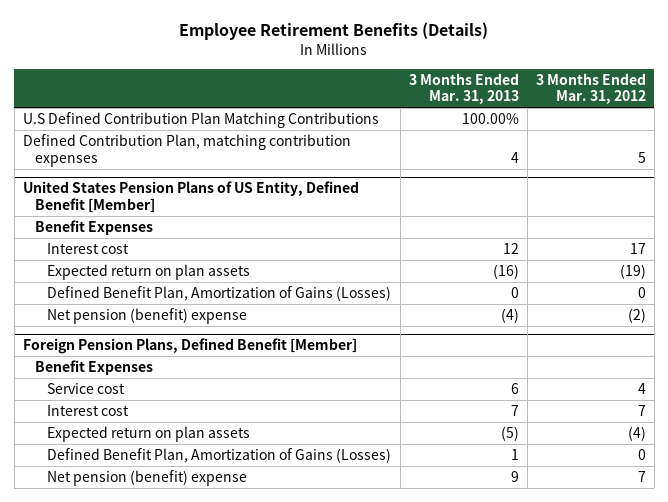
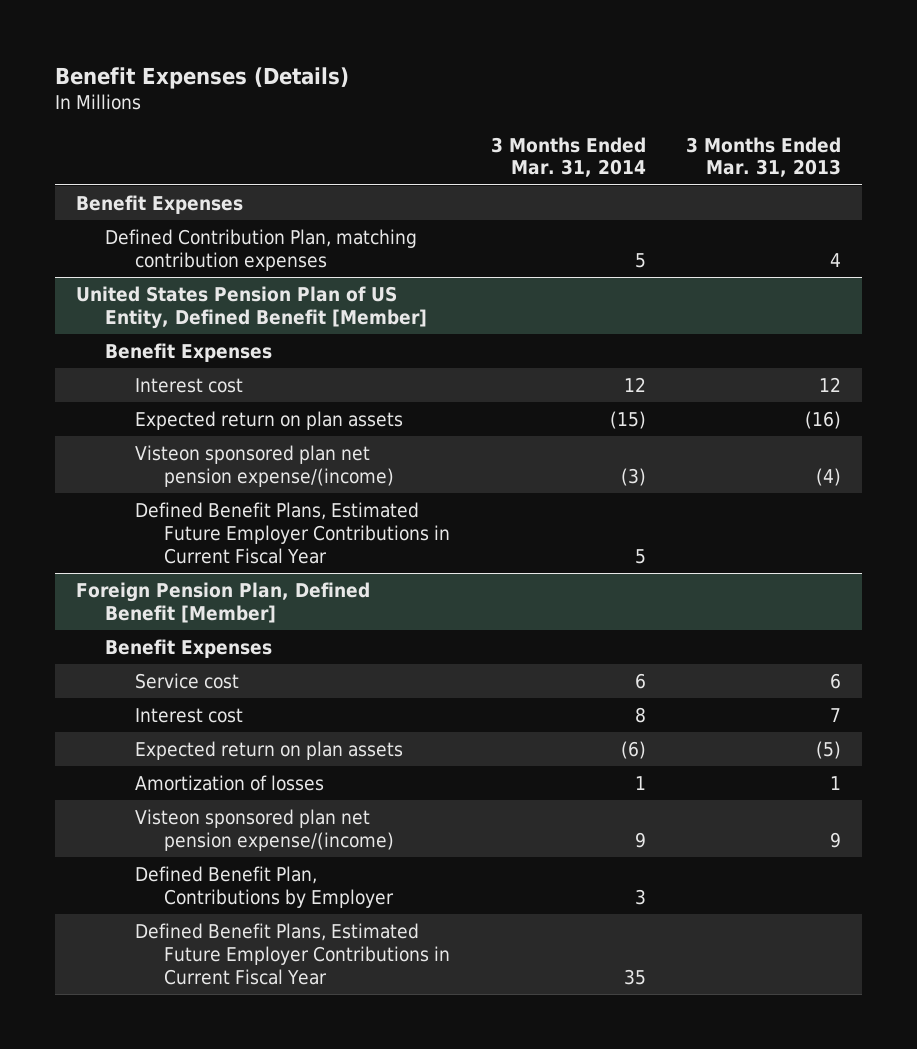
- Employee Retirement Benefits (Details)
+ Benefit Expenses (Details)
- | 3 Months Ended Mar. 31, 2013 | 3 Months Ended Mar. 31, 2012
+ | 3 Months Ended Mar. 31, 2014 | 3 Months Ended Mar. 31, 2013
- U.S Defined Contribution Plan Matching Contributions | 100.00% |
+ Benefit Expenses
- United States Pension Plans of US Entity, Defined Benefit [Member]
+ United States Pension Plan of US Entity, Defined Benefit [Member]
- Defined Benefit Plan, Amortization of Gains (Losses) | 0 | 0
- Net pension (benefit) expense | (4) | (2)
- Foreign Pension Plans, Defined Benefit [Member]
+ Visteon sponsored plan net pension expense/(income) | (3) | (4)
+ Defined Benefit Plans, Estimated Future Employer Contributions in Current Fiscal Year | 5 |
+ Foreign Pension Plan, Defined Benefit [Member]
- Defined Benefit Plan, Amortization of Gains (Losses) | 1 | 0
- Net pension (benefit) expense | 9 | 7
+ Amortization of losses | 1 | 1
+ Visteon sponsored plan net pension expense/(income) | 9 | 9
+ Defined Benefit Plan, Contributions by Employer | 3 |
+ Defined Benefit Plans, Estimated Future Employer Contributions in Current Fiscal Year | 35 |

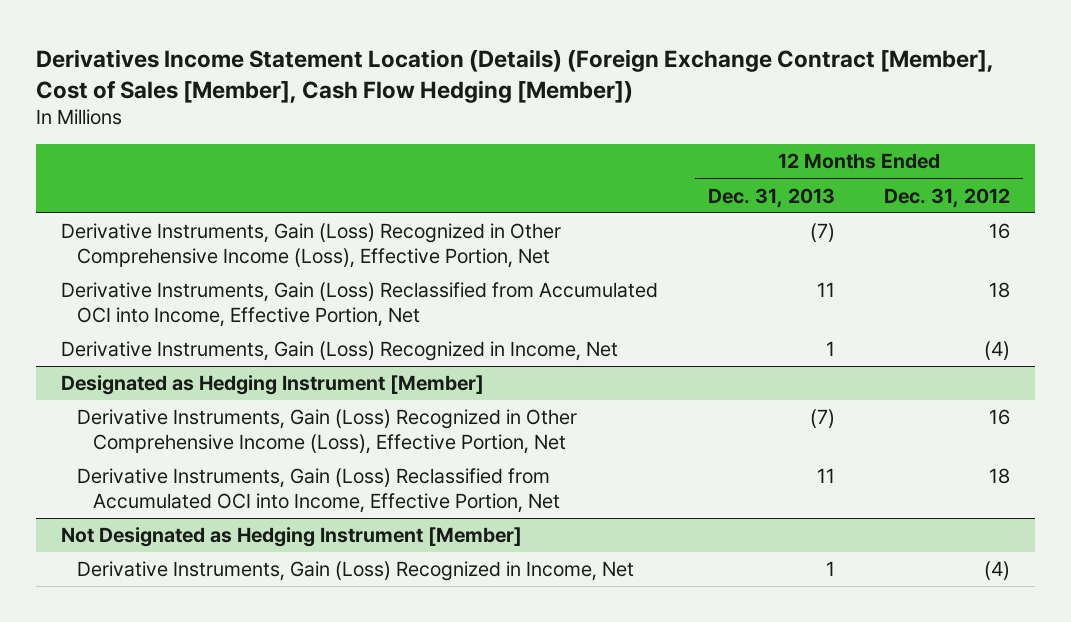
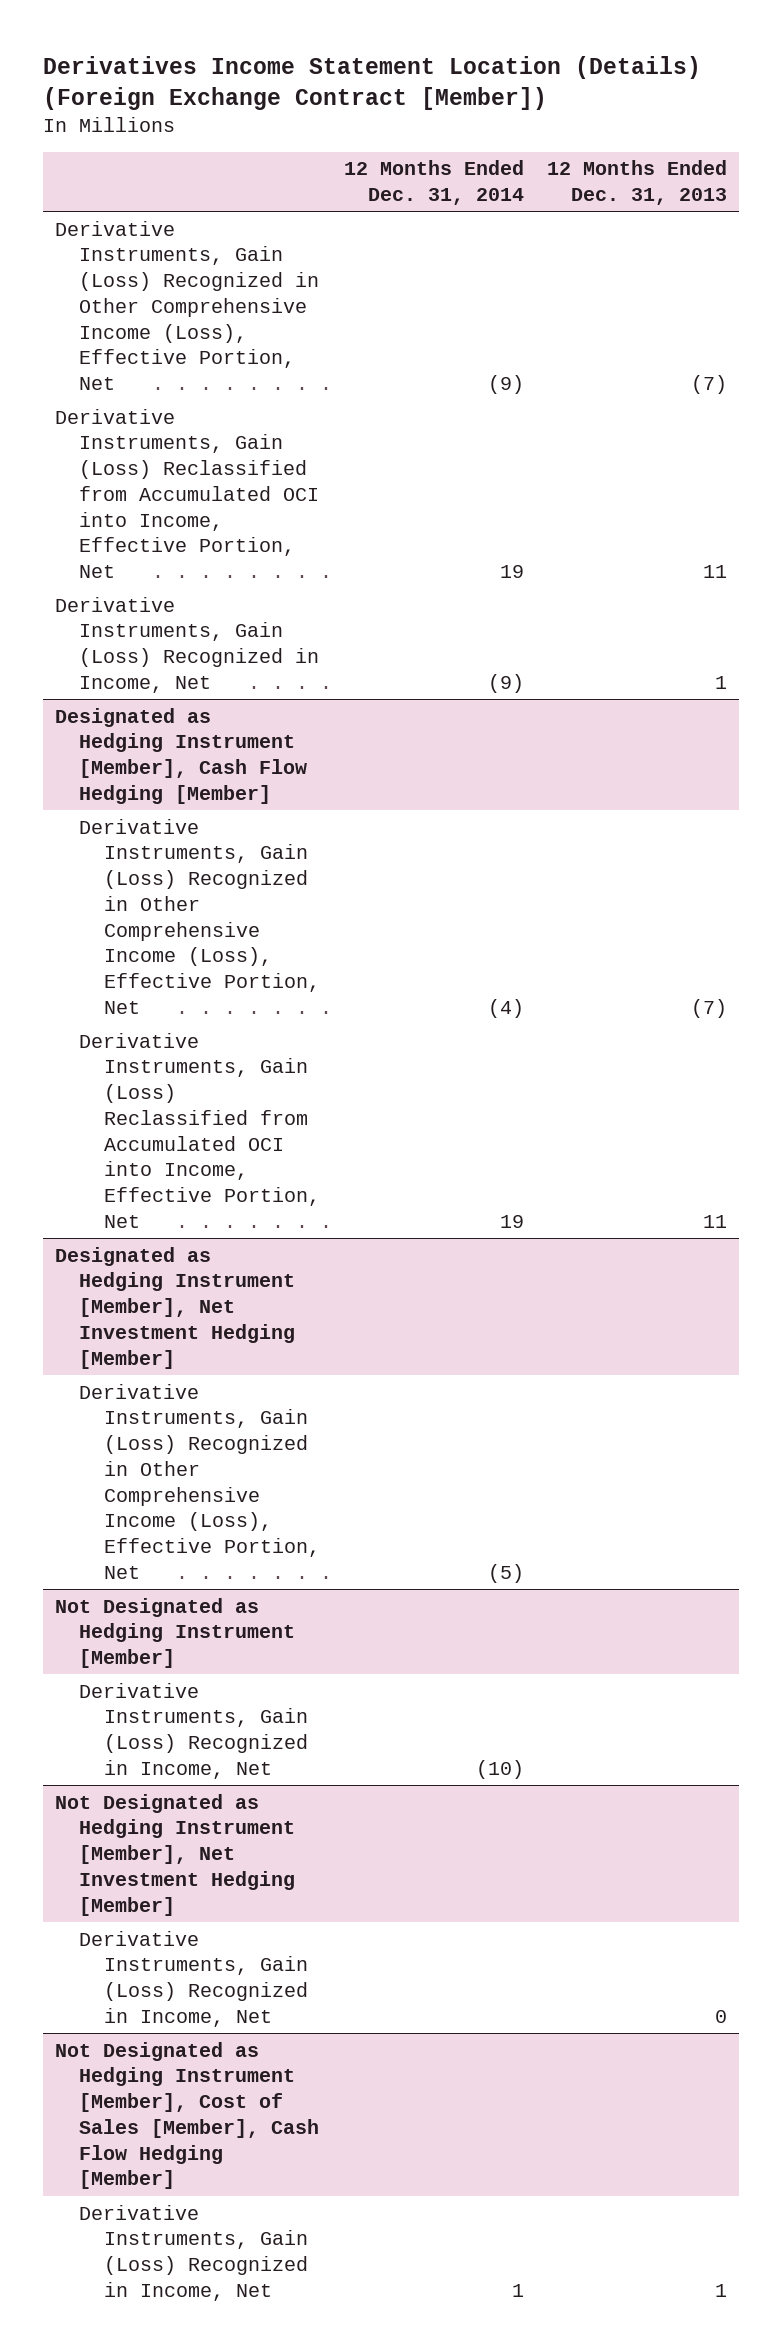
- Derivatives Income Statement Location (Details) (Foreign Exchange Contract [Member], Cost of Sales [Member], Cash Flow Hedging [Member])
+ Derivatives Income Statement Location (Details) (Foreign Exchange Contract [Member])
- | 12 Months Ended Dec. 31, 2013 | 12 Months Ended Dec. 31, 2012
+ | 12 Months Ended Dec. 31, 2014 | 12 Months Ended Dec. 31, 2013
- Designated as Hedging Instrument [Member]
+ Designated as Hedging Instrument [Member], Cash Flow Hedging [Member]
+ Designated as Hedging Instrument [Member], Net Investment Hedging [Member]
+ Derivative Instruments, Gain (Loss) Recognized in Other Comprehensive Income (Loss), Effective Portion, Net | (5) |
@ Not Designated as Hedging Instrument [Member]
+ Derivative Instruments, Gain (Loss) Recognized in Income, Net | (10) |
+ Not Designated as Hedging Instrument [Member], Net Investment Hedging [Member]
+ Derivative Instruments, Gain (Loss) Recognized in Income, Net | | 0
+ Not Designated as Hedging Instrument [Member], Cost of Sales [Member], Cash Flow Hedging [Member]

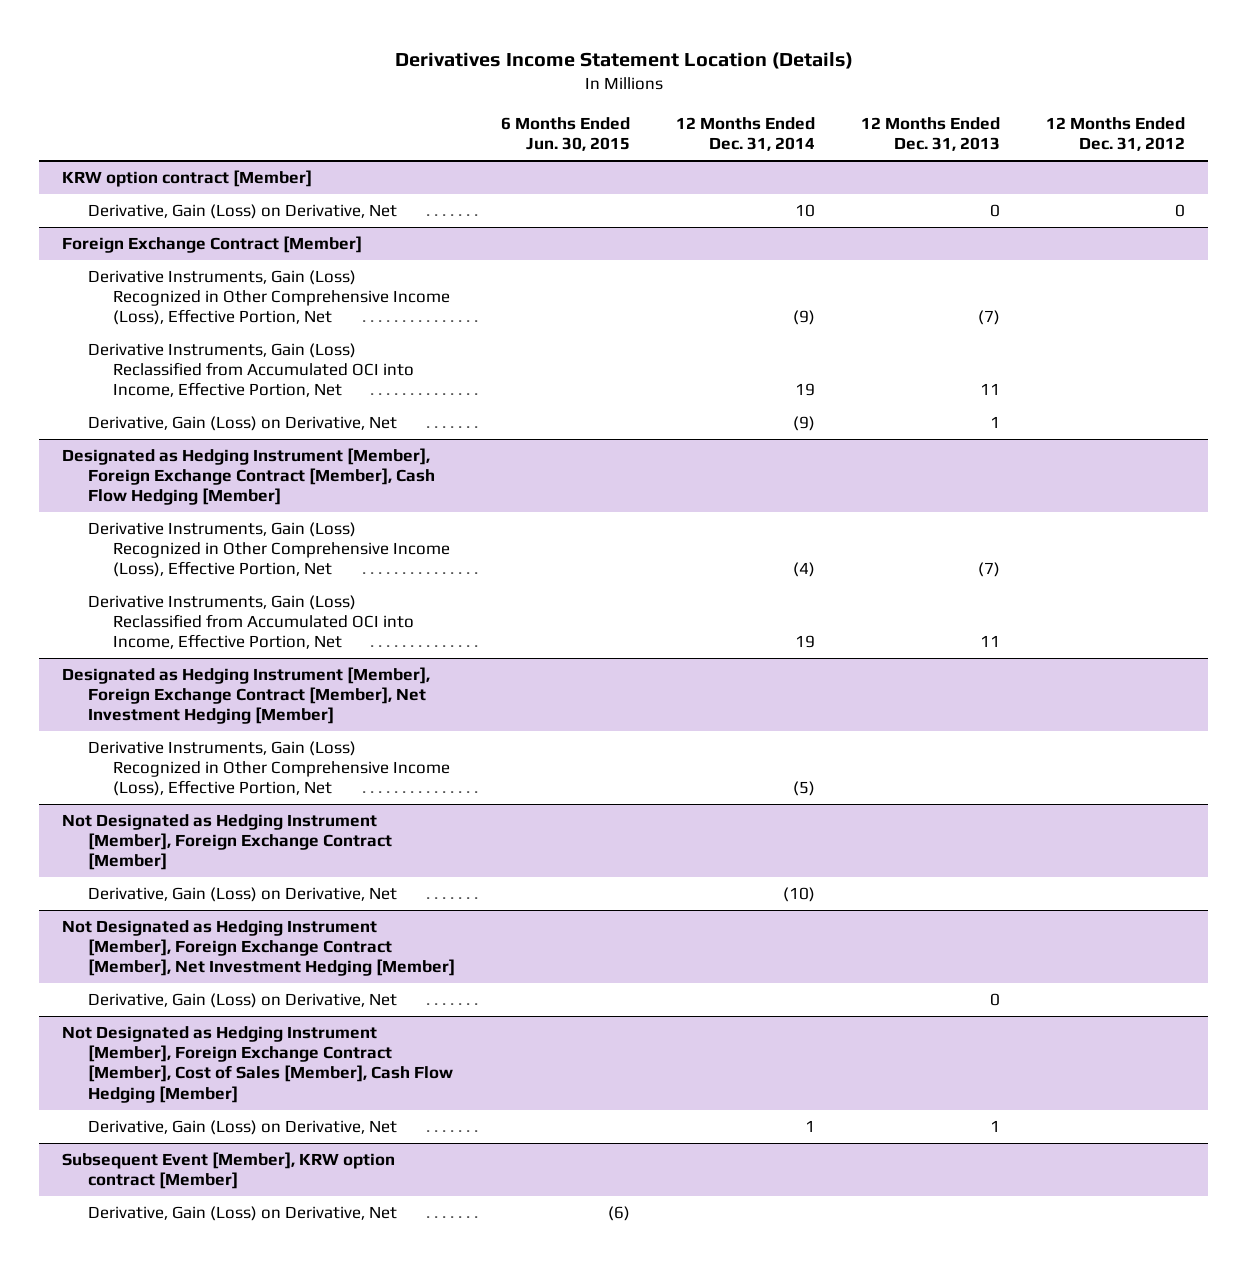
- Derivatives Income Statement Location (Details) (Foreign Exchange Contract [Member])
+ Derivatives Income Statement Location (Details)
- | 12 Months Ended Dec. 31, 2014 | 12 Months Ended Dec. 31, 2013
+ | 6 Months Ended Jun. 30, 2015 | 12 Months Ended Dec. 31, 2014 | 12 Months Ended Dec. 31, 2013 | 12 Months Ended Dec. 31, 2012
+ KRW option contract [Member]
+ Derivative, Gain (Loss) on Derivative, Net | | 10 | 0 | 0
+ Foreign Exchange Contract [Member]
- Derivative Instruments, Gain (Loss) Recognized in Income, Net | (9) | 1
- Designated as Hedging Instrument [Member], Cash Flow Hedging [Member]
+ Derivative, Gain (Loss) on Derivative, Net | | (9) | 1 |
+ Designated as Hedging Instrument [Member], Foreign Exchange Contract [Member], Cash Flow Hedging [Member]
- Designated as Hedging Instrument [Member], Net Investment Hedging [Member]
+ Designated as Hedging Instrument [Member], Foreign Exchange Contract [Member], Net Investment Hedging [Member]
- Not Designated as Hedging Instrument [Member]
- Derivative Instruments, Gain (Loss) Recognized in Income, Net | (10) |
- Not Designated as Hedging Instrument [Member], Net Investment Hedging [Member]
- Derivative Instruments, Gain (Loss) Recognized in Income, Net | | 0
- Not Designated as Hedging Instrument [Member], Cost of Sales [Member], Cash Flow Hedging [Member]
- Derivative Instruments, Gain (Loss) Recognized in Income, Net | 1 | 1
+ Not Designated as Hedging Instrument [Member], Foreign Exchange Contract [Member]
+ Derivative, Gain (Loss) on Derivative, Net | | (10) | |
+ Not Designated as Hedging Instrument [Member], Foreign Exchange Contract [Member], Net Investment Hedging [Member]
+ Derivative, Gain (Loss) on Derivative, Net | | | 0 |
+ Not Designated as Hedging Instrument [Member], Foreign Exchange Contract [Member], Cost of Sales [Member], Cash Flow Hedging [Member]
+ Derivative, Gain (Loss) on Derivative, Net | | 1 | 1 |
+ Subsequent Event [Member], KRW option contract [Member]
+ Derivative, Gain (Loss) on Derivative, Net | (6) | | |

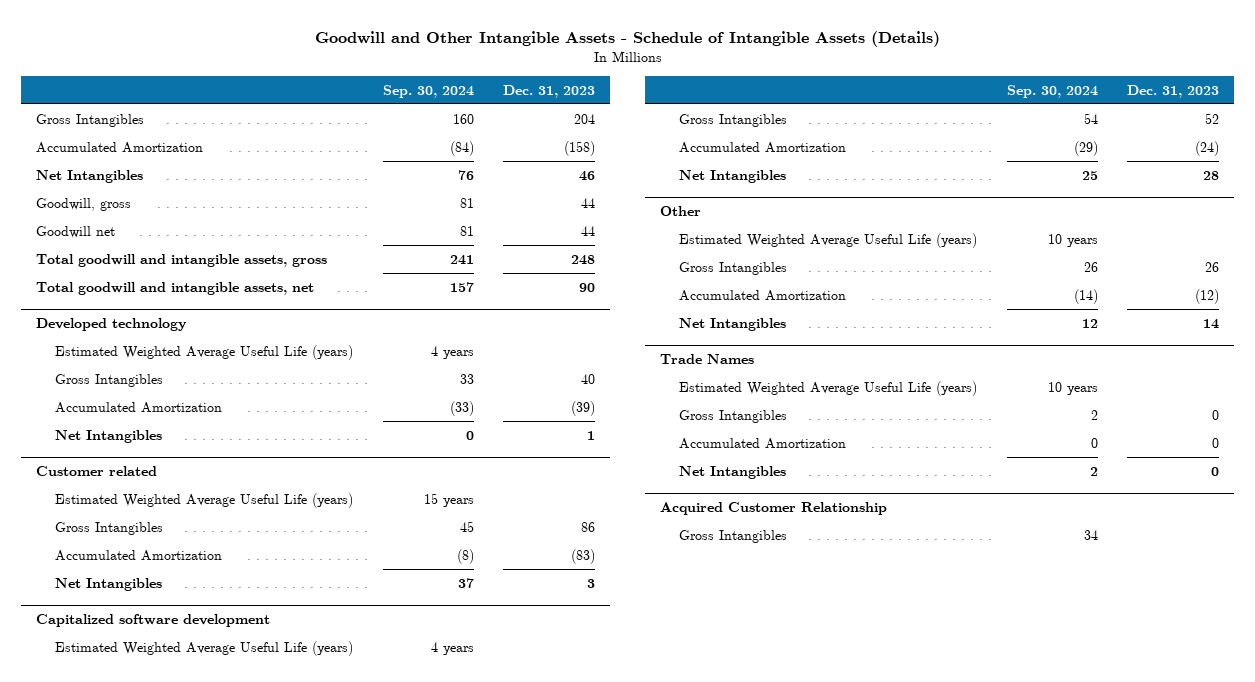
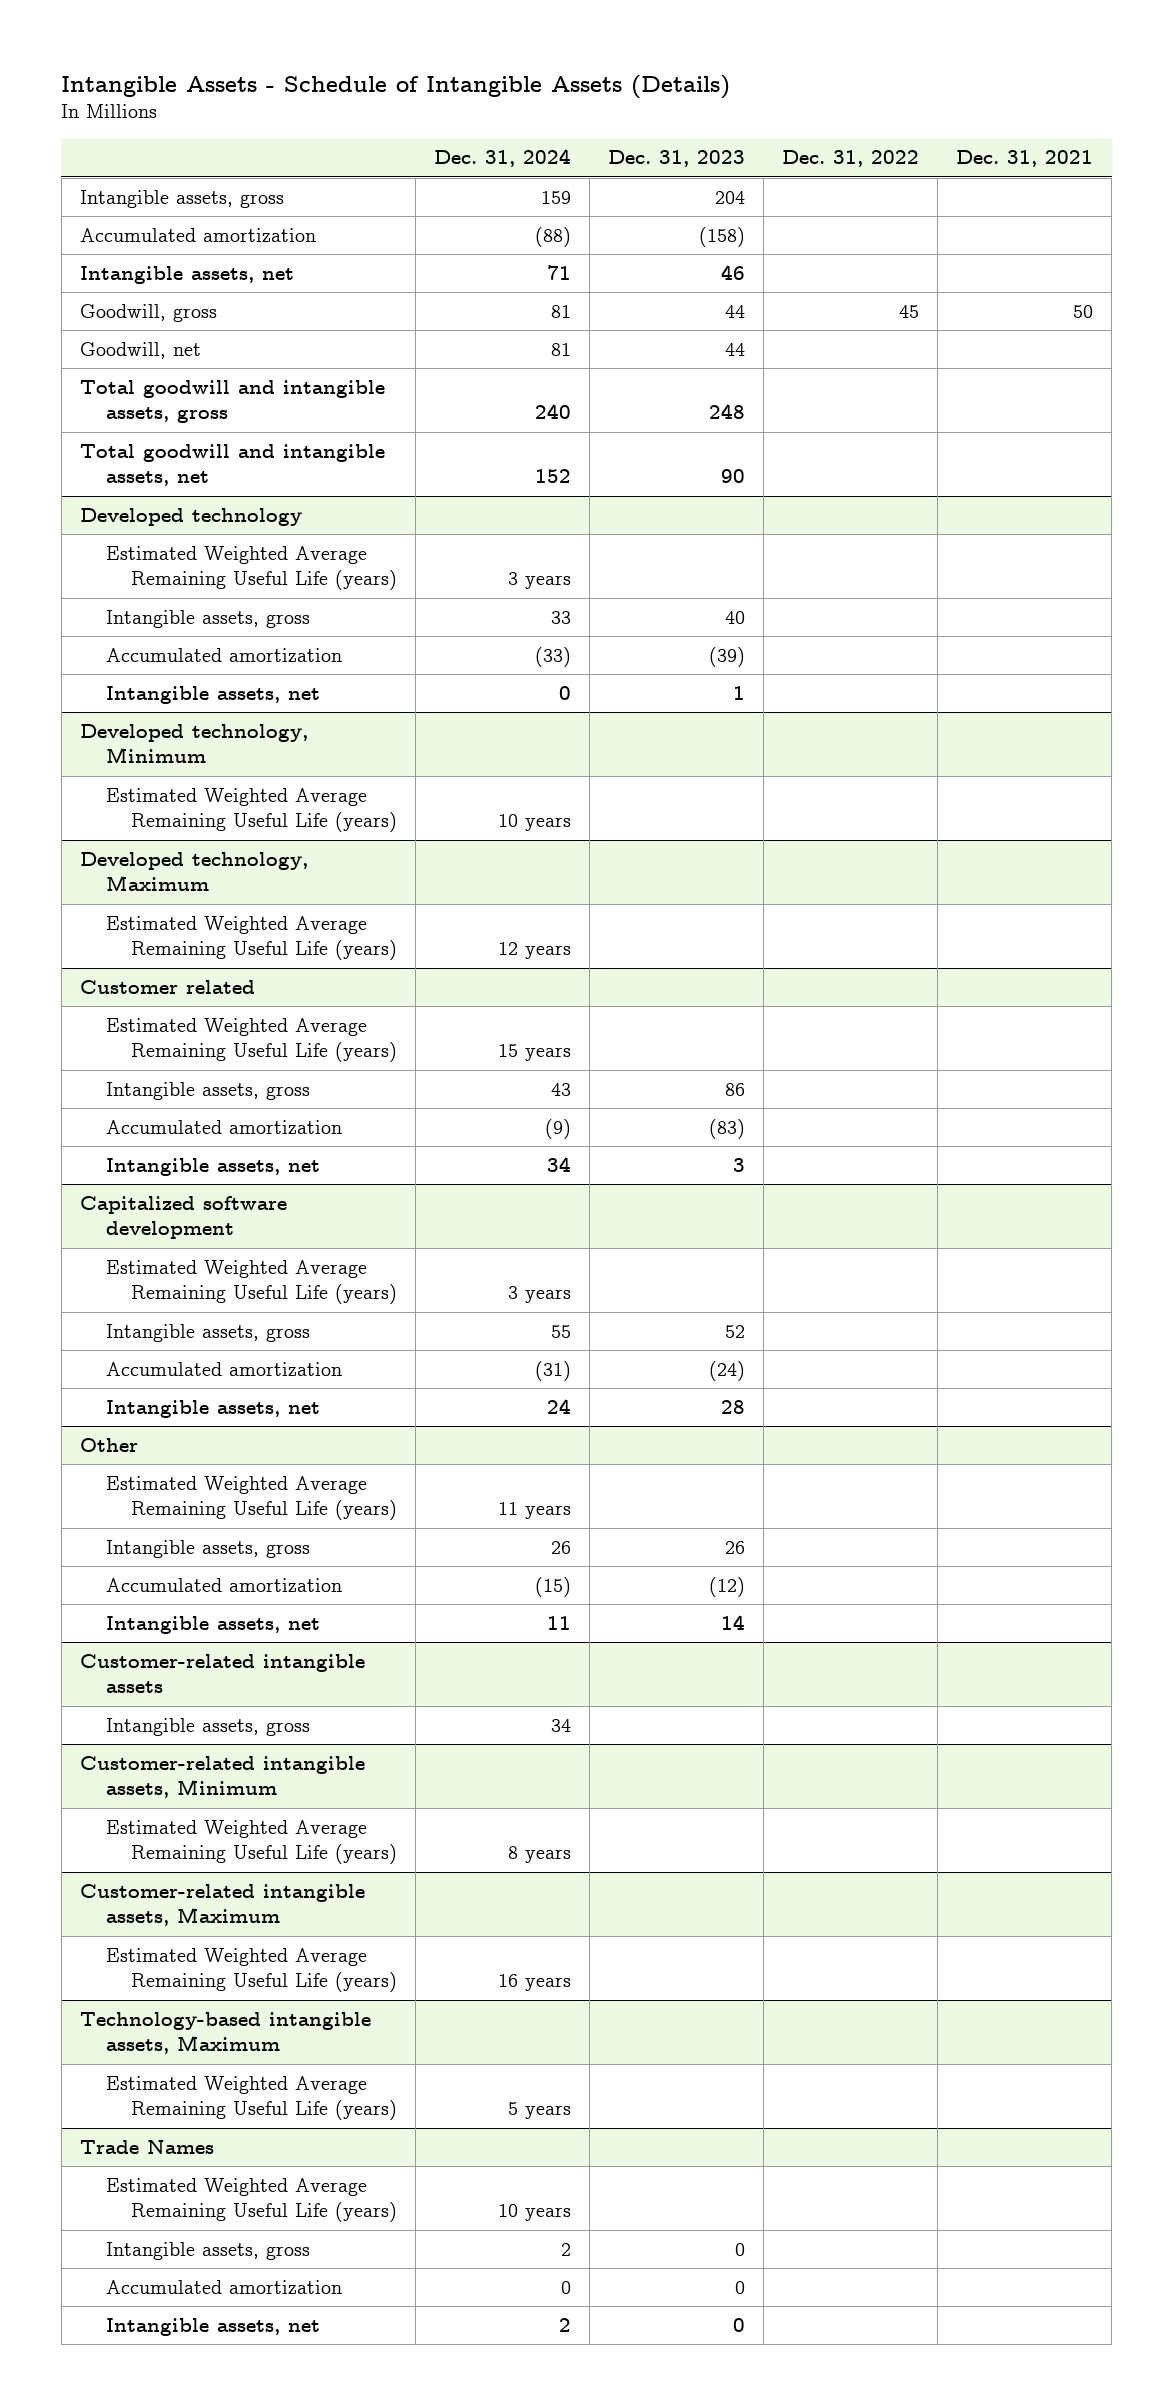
- Goodwill and Other Intangible Assets - Schedule of Intangible Assets (Details)
+ Intangible Assets - Schedule of Intangible Assets (Details)
- | Sep. 30, 2024 | Dec. 31, 2023
+ | Dec. 31, 2024 | Dec. 31, 2023 | Dec. 31, 2022 | Dec. 31, 2021
- Gross Intangibles | 160 | 204
- Accumulated Amortization | (84) | (158)
- Net Intangibles | 76 | 46
+ Intangible assets, gross | 159 | 204 | |
+ Accumulated amortization | (88) | (158) | |
+ Intangible assets, net | 71 | 46 | |
- Goodwill net | 81 | 44
+ Goodwill, net | 81 | 44 | |
@ Developed technology
- Estimated Weighted Average Useful Life (years) | 4 years |
- Gross Intangibles | 33 | 40
- Accumulated Amortization | (33) | (39)
- Net Intangibles | 0 | 1
+ Estimated Weighted Average Remaining Useful Life (years) | 3 years | | |
+ Intangible assets, gross | 33 | 40 | |
+ Accumulated amortization | (33) | (39) | |
+ Intangible assets, net | 0 | 1 | |
+ Developed technology, Minimum
+ Estimated Weighted Average Remaining Useful Life (years) | 10 years | | |
+ Developed technology, Maximum
+ Estimated Weighted Average Remaining Useful Life (years) | 12 years | | |
@ Customer related
- Estimated Weighted Average Useful Life (years) | 15 years |
- Gross Intangibles | 45 | 86
- Accumulated Amortization | (8) | (83)
- Net Intangibles | 37 | 3
+ Estimated Weighted Average Remaining Useful Life (years) | 15 years | | |
+ Intangible assets, gross | 43 | 86 | |
+ Accumulated amortization | (9) | (83) | |
+ Intangible assets, net | 34 | 3 | |
@ Capitalized software development
- Estimated Weighted Average Useful Life (years) | 4 years |
- Gross Intangibles | 54 | 52
- Accumulated Amortization | (29) | (24)
- Net Intangibles | 25 | 28
+ Estimated Weighted Average Remaining Useful Life (years) | 3 years | | |
+ Intangible assets, gross | 55 | 52 | |
+ Accumulated amortization | (31) | (24) | |
+ Intangible assets, net | 24 | 28 | |
@ Other
- Estimated Weighted Average Useful Life (years) | 10 years |
- Gross Intangibles | 26 | 26
- Accumulated Amortization | (14) | (12)
- Net Intangibles | 12 | 14
+ Estimated Weighted Average Remaining Useful Life (years) | 11 years | | |
+ Intangible assets, gross | 26 | 26 | |
+ Accumulated amortization | (15) | (12) | |
+ Intangible assets, net | 11 | 14 | |
+ Customer-related intangible assets
+ Intangible assets, gross | 34 | | |
+ Customer-related intangible assets, Minimum
+ Estimated Weighted Average Remaining Useful Life (years) | 8 years | | |
+ Customer-related intangible assets, Maximum
+ Estimated Weighted Average Remaining Useful Life (years) | 16 years | | |
+ Technology-based intangible assets, Maximum
+ Estimated Weighted Average Remaining Useful Life (years) | 5 years | | |
@ Trade Names
- Estimated Weighted Average Useful Life (years) | 10 years |
- Gross Intangibles | 2 | 0
- Accumulated Amortization | 0 | 0
- Net Intangibles | 2 | 0
- Acquired Customer Relationship
- Gross Intangibles | 34 |
@ Trade Names
+ Estimated Weighted Average Remaining Useful Life (years) | 10 years | | |
+ Intangible assets, gross | 2 | 0 | |
+ Accumulated amortization | 0 | 0 | |
+ Intangible assets, net | 2 | 0 | |

